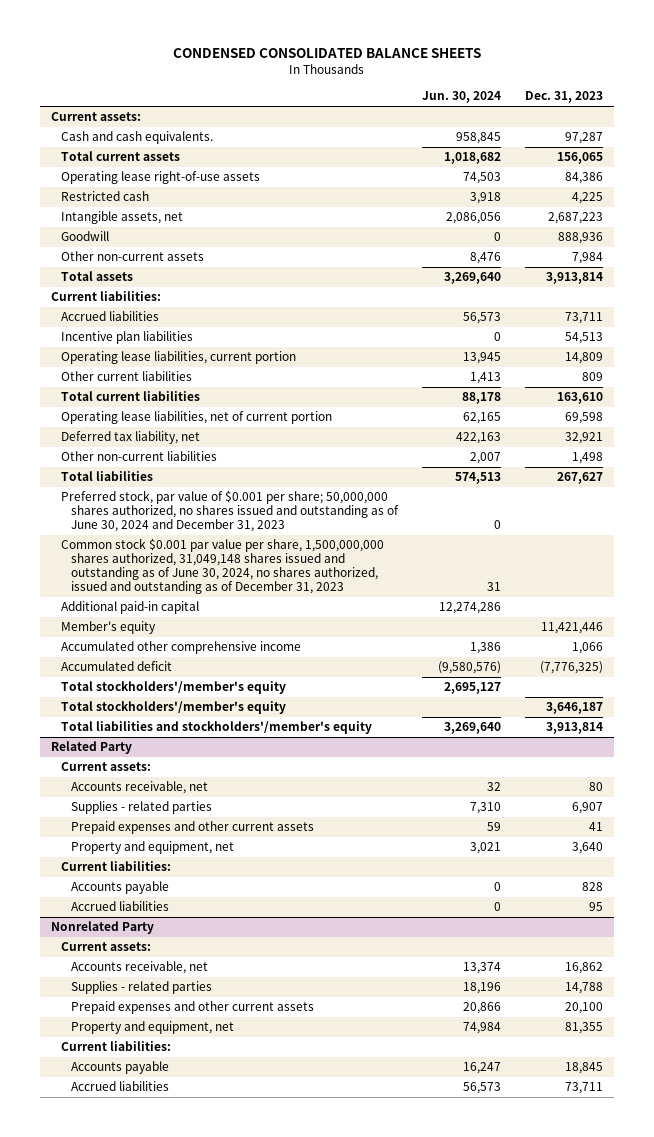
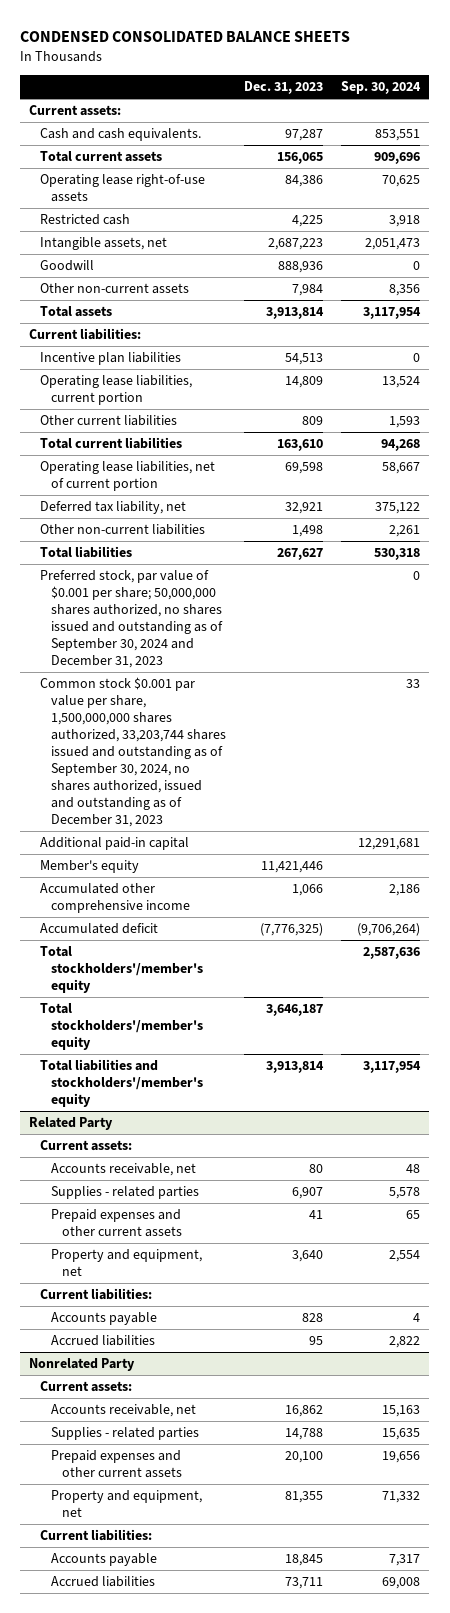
- | Jun. 30, 2024 | Dec. 31, 2023
+ | Dec. 31, 2023 | Sep. 30, 2024
- Accrued liabilities | 56,573 | 73,711
- Preferred stock, par value of $0.001 per share; 50,000,000 shares authorized, no shares issued and outstanding as of June 30, 2024 and December 31, 2023 | 0 |
- Common stock $0.001 par value per share, 1,500,000,000 shares authorized, 31,049,148 shares issued and outstanding as of June 30, 2024, no shares authorized, issued and outstanding as of December 31, 2023 | 31 |
+ Preferred stock, par value of $0.001 per share; 50,000,000 shares authorized, no shares issued and outstanding as of September 30, 2024 and December 31, 2023 | | 0
+ Common stock $0.001 par value per share, 1,500,000,000 shares authorized, 33,203,744 shares issued and outstanding as of September 30, 2024, no shares authorized, issued and outstanding as of December 31, 2023 | | 33

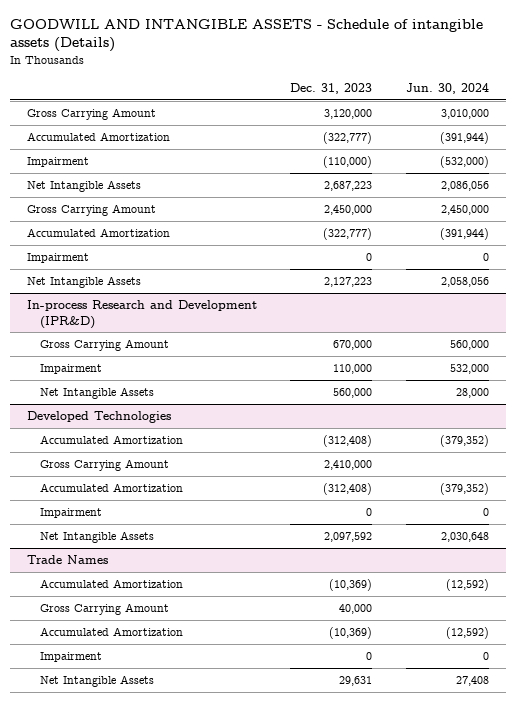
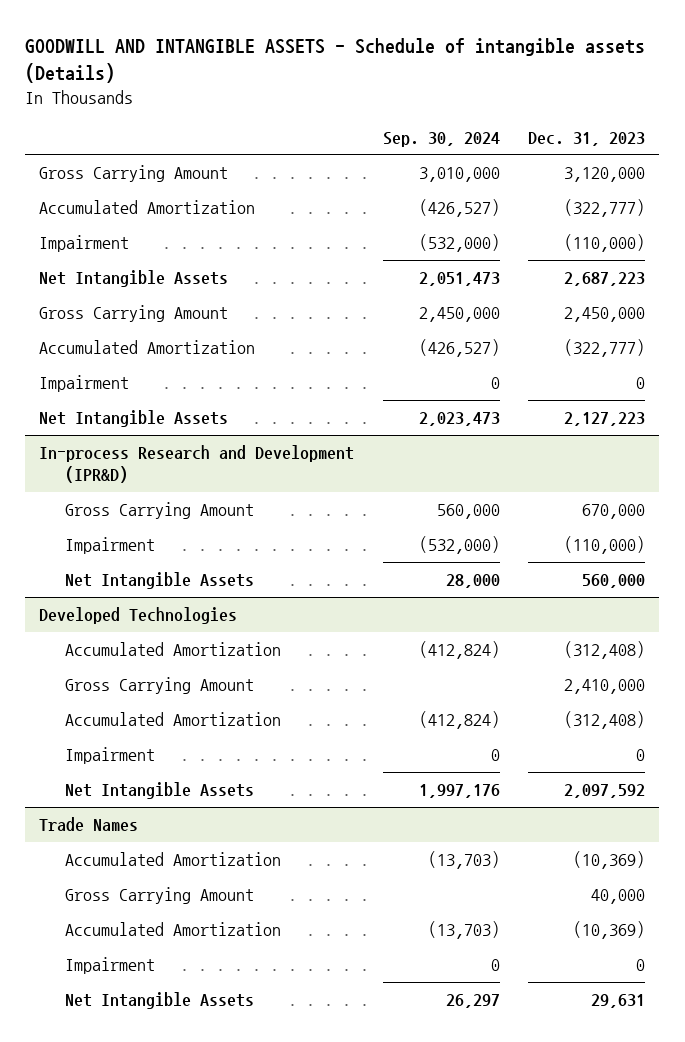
- | Dec. 31, 2023 | Jun. 30, 2024
+ | Sep. 30, 2024 | Dec. 31, 2023
@ In-process Research and Development (IPR&D)
- Impairment | 110,000 | 532,000
+ Impairment | (532,000) | (110,000)

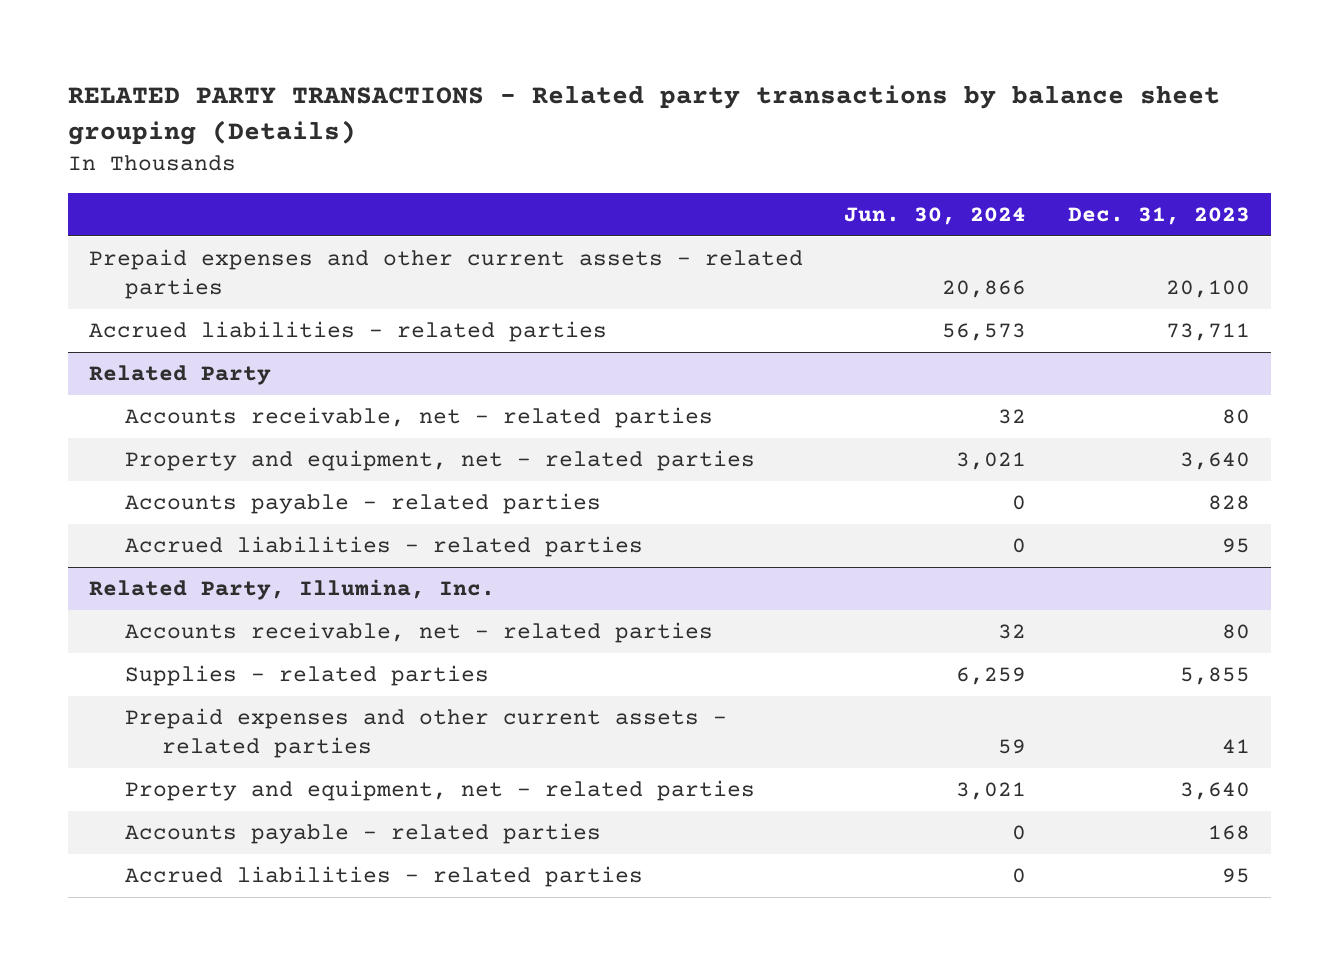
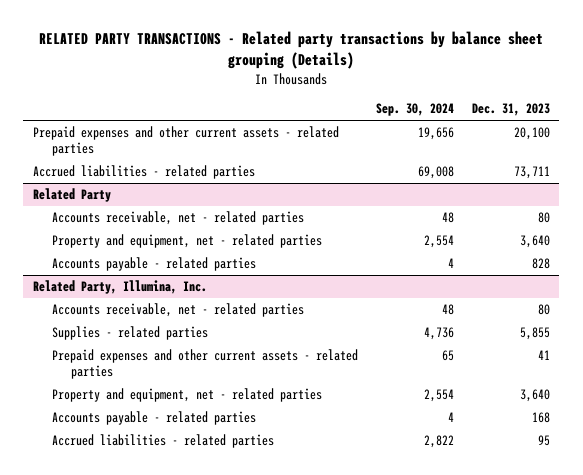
- | Jun. 30, 2024 | Dec. 31, 2023
+ | Sep. 30, 2024 | Dec. 31, 2023
@ Related Party
- Accrued liabilities - related parties | 0 | 95

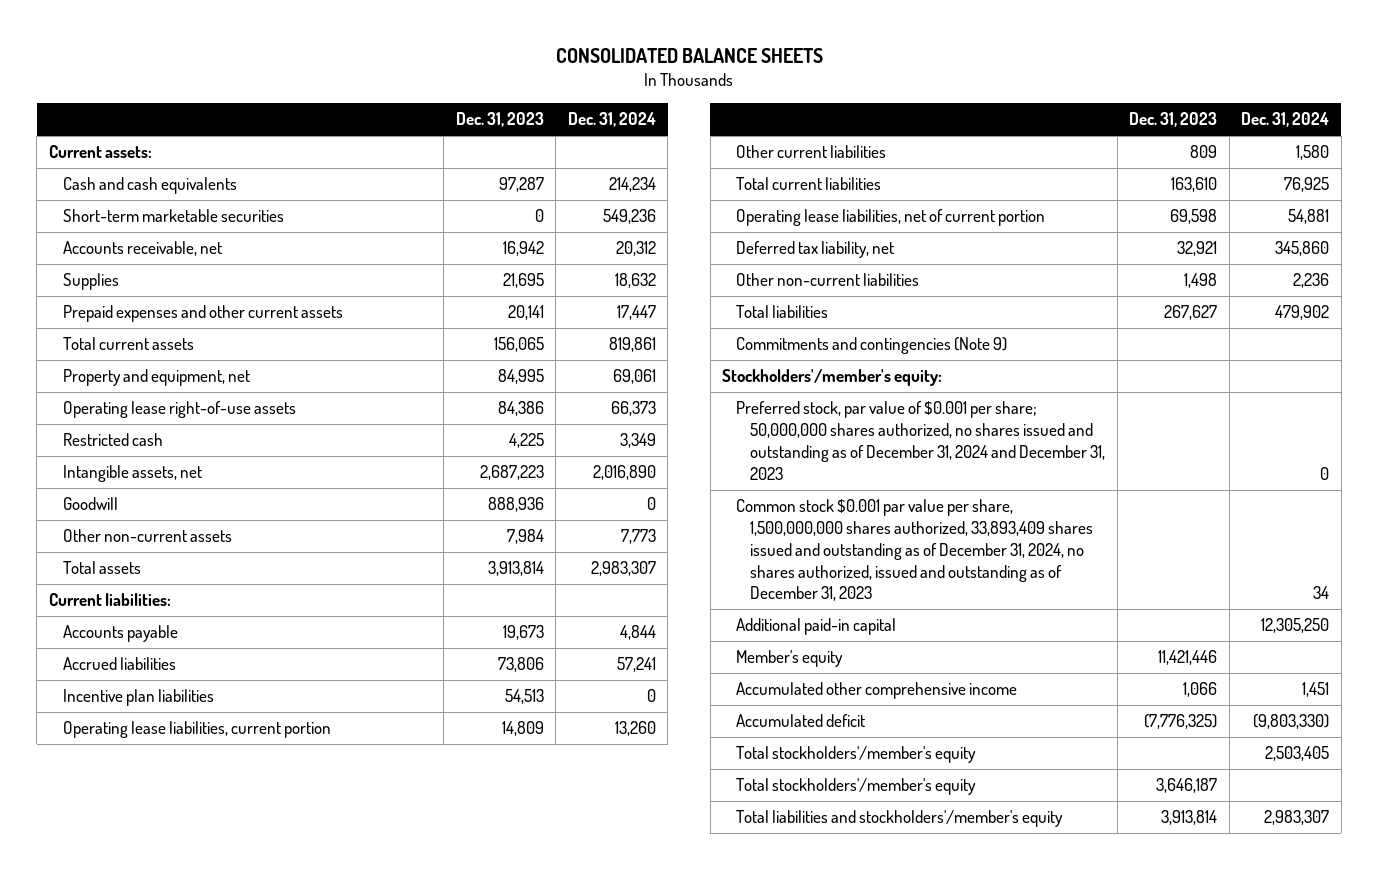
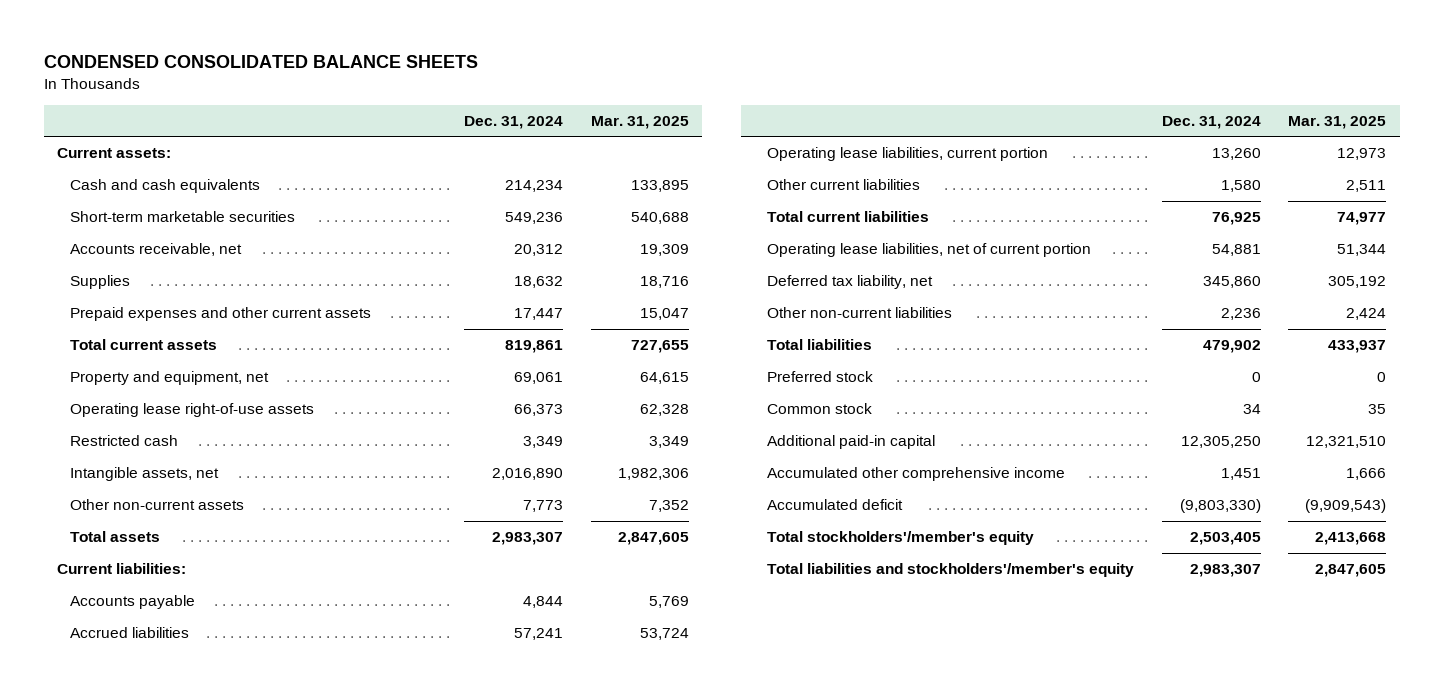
- CONSOLIDATED BALANCE SHEETS
+ CONDENSED CONSOLIDATED BALANCE SHEETS
- | Dec. 31, 2023 | Dec. 31, 2024
+ | Dec. 31, 2024 | Mar. 31, 2025
- Goodwill | 888,936 | 0
- Incentive plan liabilities | 54,513 | 0
- Commitments and contingencies (Note 9)
- Stockholders'/member's equity:
- Preferred stock, par value of $0.001 per share; 50,000,000 shares authorized, no shares issued and outstanding as of December 31, 2024 and December 31, 2023 | | 0
- Common stock $0.001 par value per share, 1,500,000,000 shares authorized, 33,893,409 shares issued and outstanding as of December 31, 2024, no shares authorized, issued and outstanding as of December 31, 2023 | | 34
+ Preferred stock | 0 | 0
+ Common stock | 34 | 35
- Member's equity | 11,421,446 |
- Total stockholders'/member's equity | 3,646,187 |

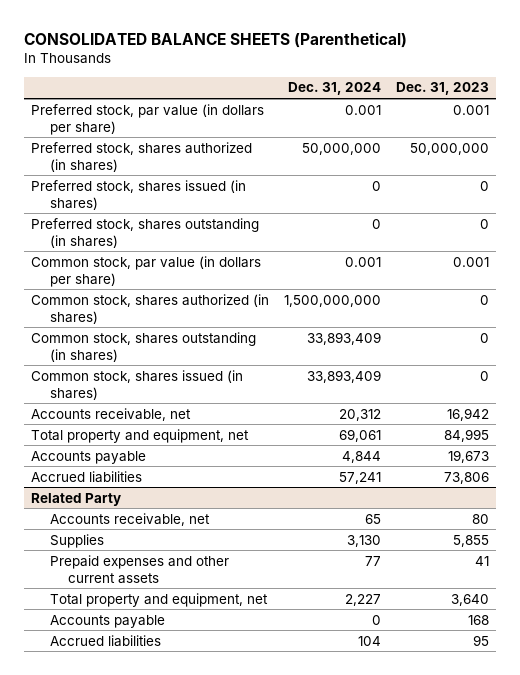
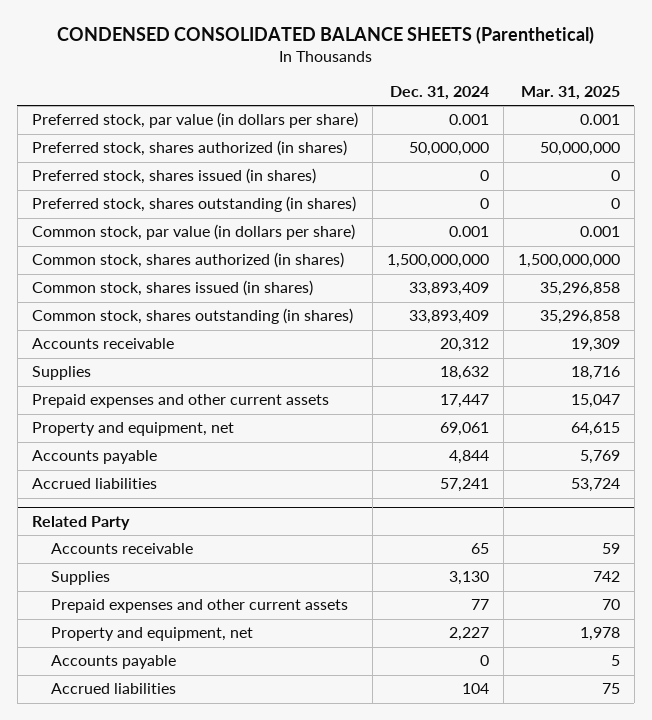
- CONSOLIDATED BALANCE SHEETS (Parenthetical)
+ CONDENSED CONSOLIDATED BALANCE SHEETS (Parenthetical)
- | Dec. 31, 2024 | Dec. 31, 2023
+ | Dec. 31, 2024 | Mar. 31, 2025
- Accounts receivable, net | 20,312 | 16,942
- Total property and equipment, net | 69,061 | 84,995
moved down: Common stock, shares outstanding (in shares) | 33,893,409 | 35,296,858
+ Accounts receivable | 20,312 | 19,309
+ Supplies | 18,632 | 18,716
+ Prepaid expenses and other current assets | 17,447 | 15,047
+ Property and equipment, net | 69,061 | 64,615
@ Related Party
- Accounts receivable, net | 65 | 80
+ Accounts receivable | 65 | 59
- Total property and equipment, net | 2,227 | 3,640
+ Property and equipment, net | 2,227 | 1,978

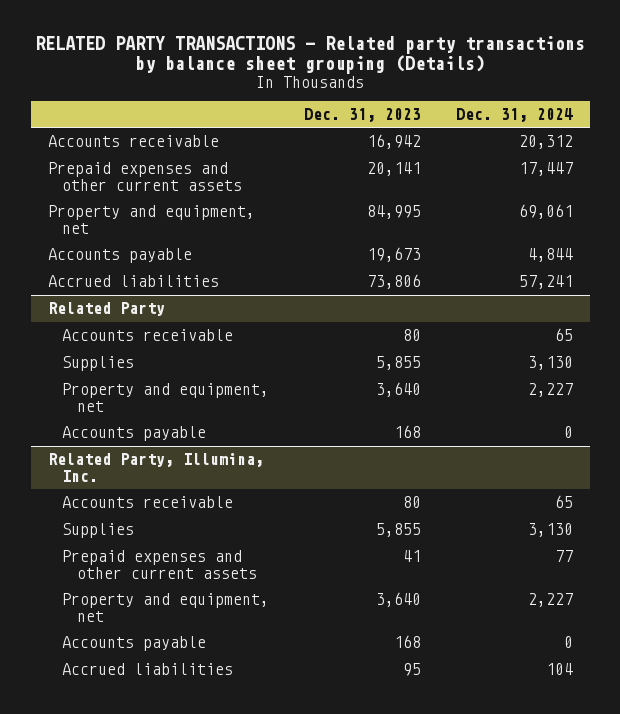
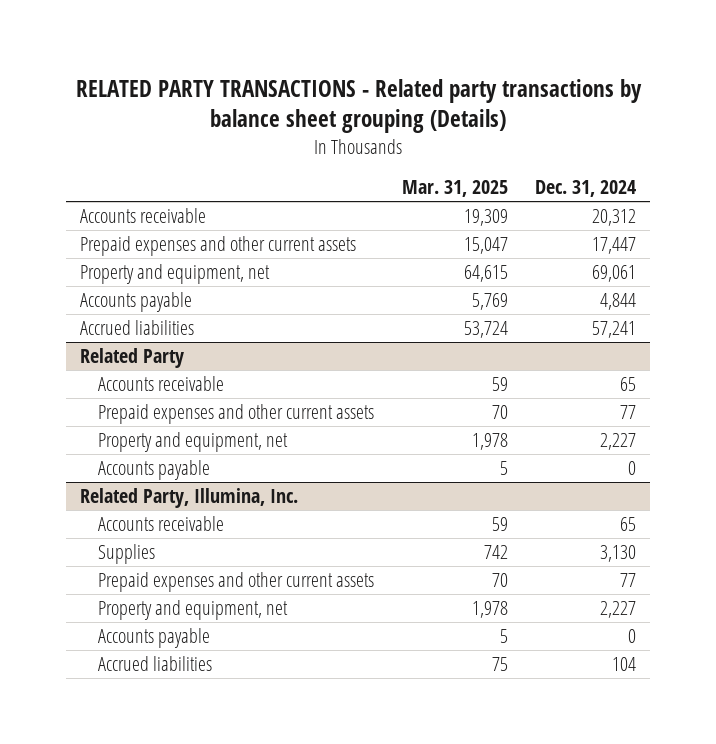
- | Dec. 31, 2023 | Dec. 31, 2024
+ | Mar. 31, 2025 | Dec. 31, 2024
@ Related Party
- Supplies | 5,855 | 3,130
+ Prepaid expenses and other current assets | 70 | 77

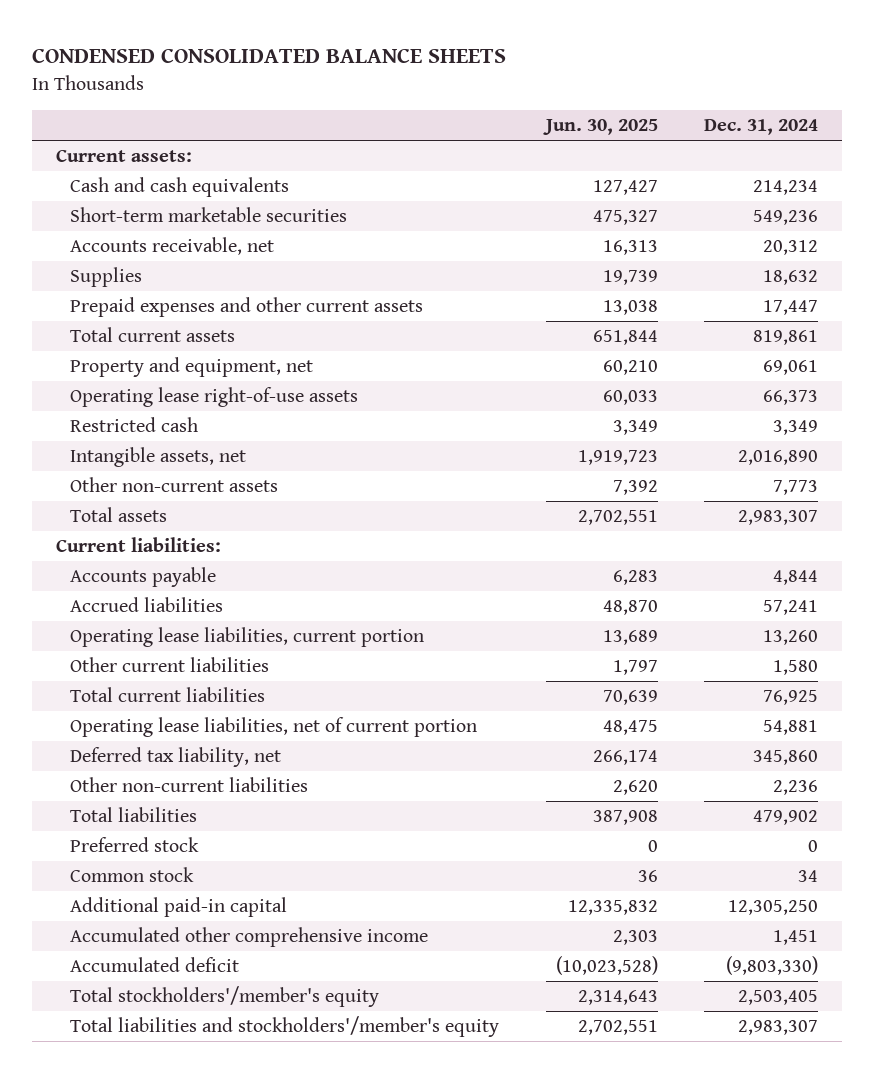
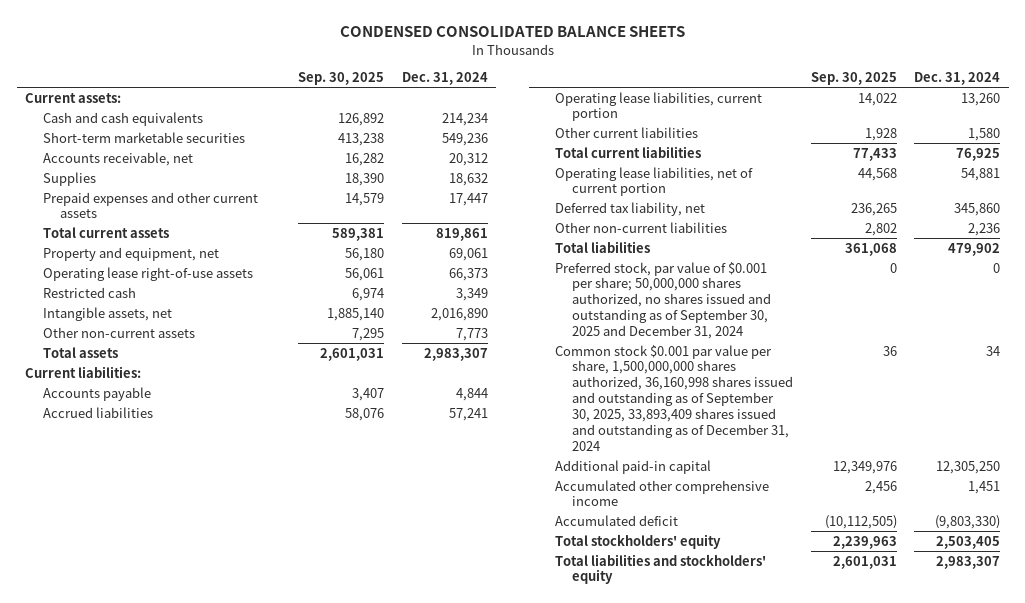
- | Jun. 30, 2025 | Dec. 31, 2024
+ | Sep. 30, 2025 | Dec. 31, 2024
- Preferred stock | 0 | 0
- Common stock | 36 | 34
+ Preferred stock, par value of $0.001 per share; 50,000,000 shares authorized, no shares issued and outstanding as of September 30, 2025 and December 31, 2024 | 0 | 0
+ Common stock $0.001 par value per share, 1,500,000,000 shares authorized, 36,160,998 shares issued and outstanding as of September 30, 2025, 33,893,409 shares issued and outstanding as of December 31, 2024 | 36 | 34
- Total stockholders'/member's equity | 2,314,643 | 2,503,405
- Total liabilities and stockholders'/member's equity | 2,702,551 | 2,983,307
+ Total stockholders' equity | 2,239,963 | 2,503,405
+ Total liabilities and stockholders' equity | 2,601,031 | 2,983,307

